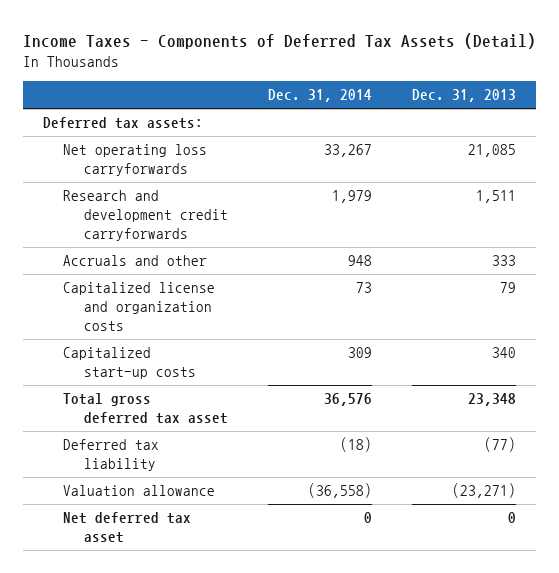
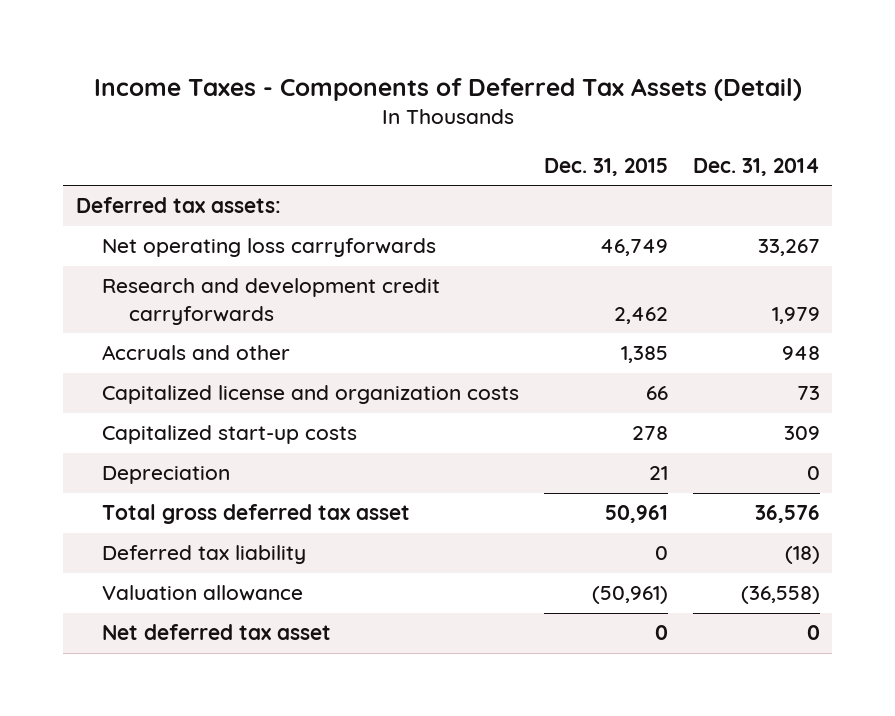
- | Dec. 31, 2014 | Dec. 31, 2013
+ | Dec. 31, 2015 | Dec. 31, 2014
+ Depreciation | 21 | 0

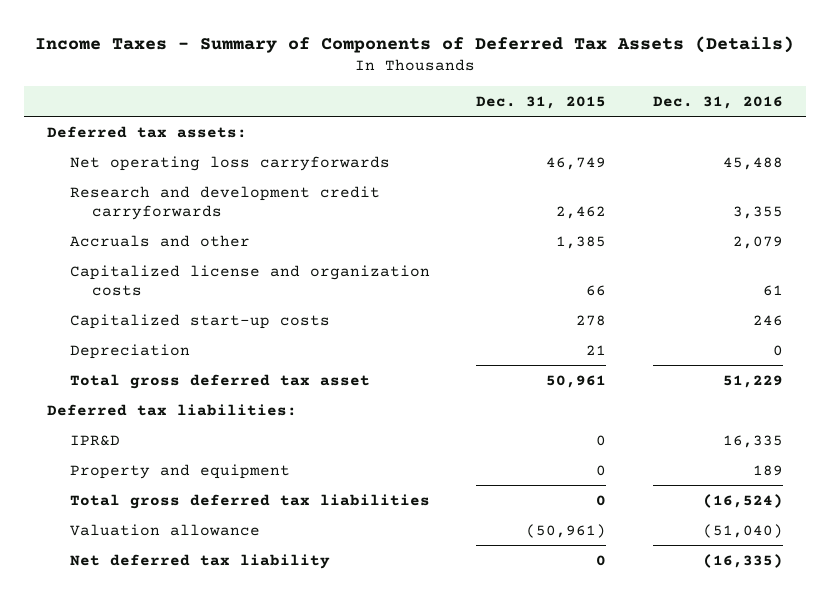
- Income Taxes - Components of Deferred Tax Assets (Detail)
+ Income Taxes - Summary of Components of Deferred Tax Assets (Details)
- | Dec. 31, 2015 | Dec. 31, 2014
+ | Dec. 31, 2015 | Dec. 31, 2016
- Deferred tax liability | 0 | (18)
+ Deferred tax liabilities:
+ IPR&D | 0 | 16,335
+ Property and equipment | 0 | 189
+ Total gross deferred tax liabilities | 0 | (16,524)
- Net deferred tax asset | 0 | 0
+ Net deferred tax liability | 0 | (16,335)

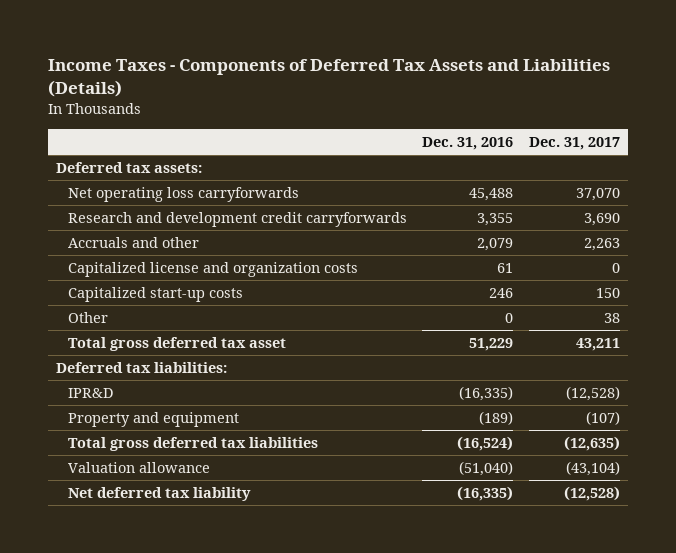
- Income Taxes - Summary of Components of Deferred Tax Assets (Details)
+ Income Taxes - Components of Deferred Tax Assets and Liabilities (Details)
- | Dec. 31, 2015 | Dec. 31, 2016
+ | Dec. 31, 2016 | Dec. 31, 2017
- Depreciation | 21 | 0
+ Other | 0 | 38
- IPR&D | 0 | 16,335
- Property and equipment | 0 | 189
+ IPR&D | (16,335) | (12,528)
+ Property and equipment | (189) | (107)

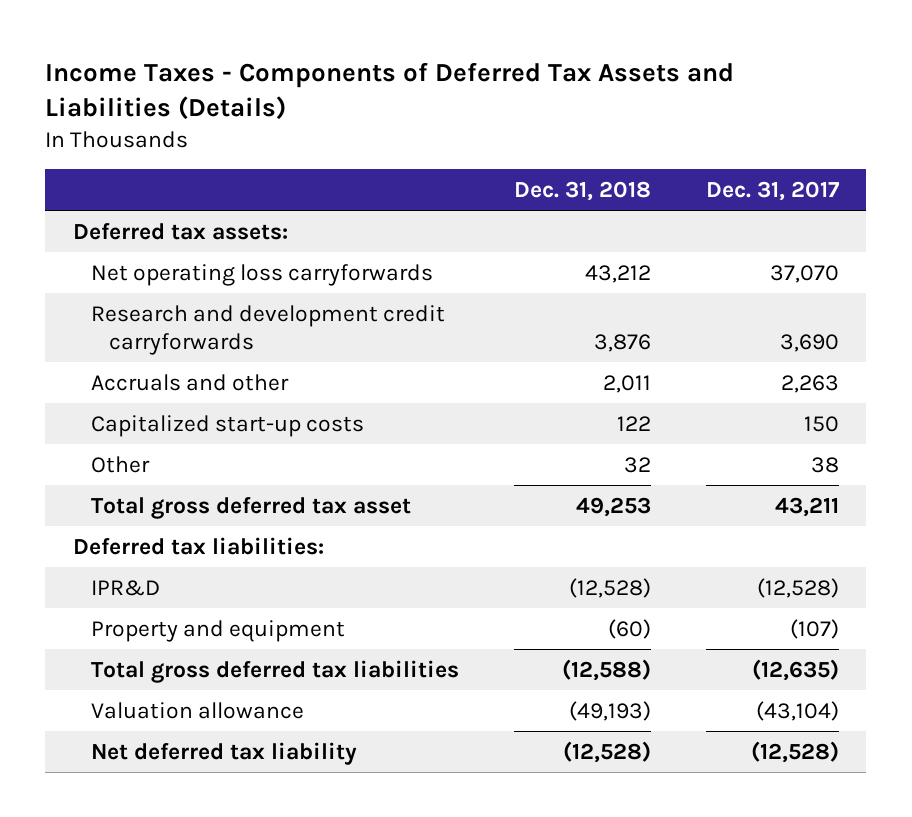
- | Dec. 31, 2016 | Dec. 31, 2017
+ | Dec. 31, 2018 | Dec. 31, 2017
- Capitalized license and organization costs | 61 | 0

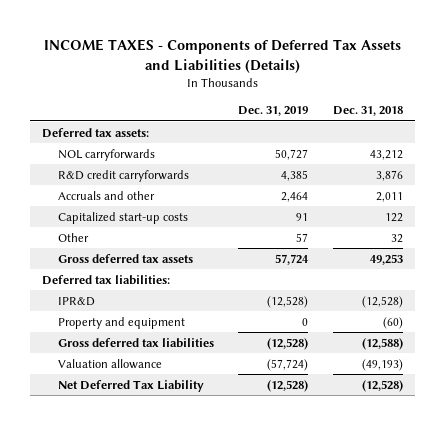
- Income Taxes - Components of Deferred Tax Assets and Liabilities (Details)
+ INCOME TAXES - Components of Deferred Tax Assets and Liabilities (Details)
- | Dec. 31, 2018 | Dec. 31, 2017
+ | Dec. 31, 2019 | Dec. 31, 2018
- Net operating loss carryforwards | 43,212 | 37,070
- Research and development credit carryforwards | 3,876 | 3,690
+ NOL carryforwards | 50,727 | 43,212
+ R&D credit carryforwards | 4,385 | 3,876
- Total gross deferred tax asset | 49,253 | 43,211
+ Gross deferred tax assets | 57,724 | 49,253
- Total gross deferred tax liabilities | (12,588) | (12,635)
+ Gross deferred tax liabilities | (12,528) | (12,588)
- Net deferred tax liability | (12,528) | (12,528)
+ Net Deferred Tax Liability | (12,528) | (12,528)

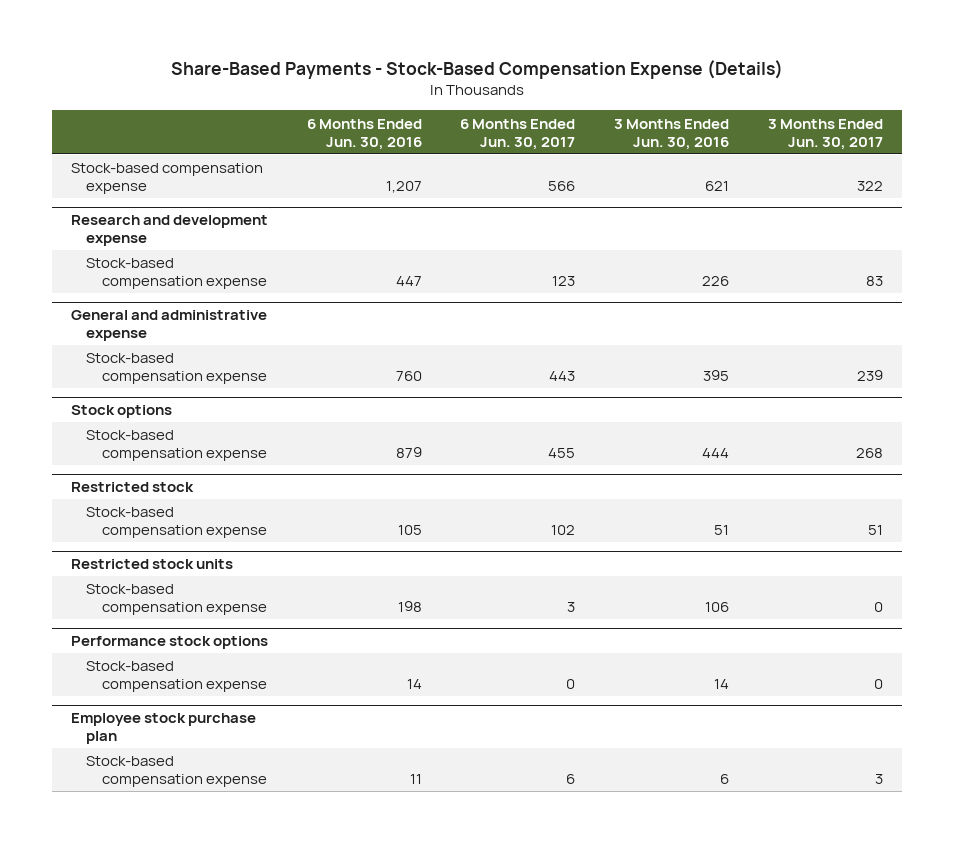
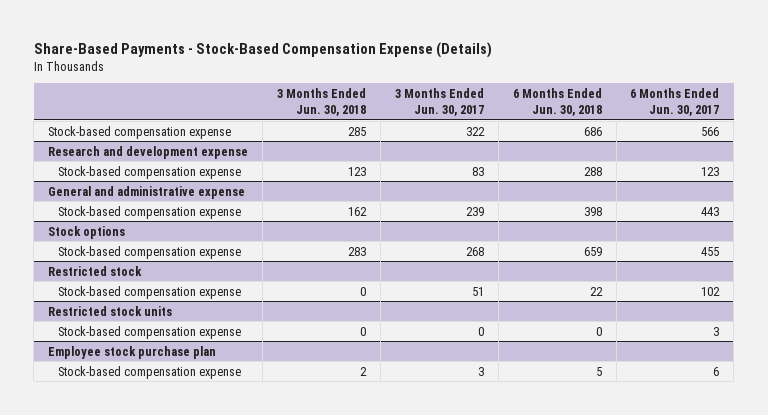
- | 6 Months Ended Jun. 30, 2016 | 6 Months Ended Jun. 30, 2017 | 3 Months Ended Jun. 30, 2016 | 3 Months Ended Jun. 30, 2017
+ | 3 Months Ended Jun. 30, 2018 | 3 Months Ended Jun. 30, 2017 | 6 Months Ended Jun. 30, 2018 | 6 Months Ended Jun. 30, 2017
- Performance stock options
- Stock-based compensation expense | 14 | 0 | 14 | 0

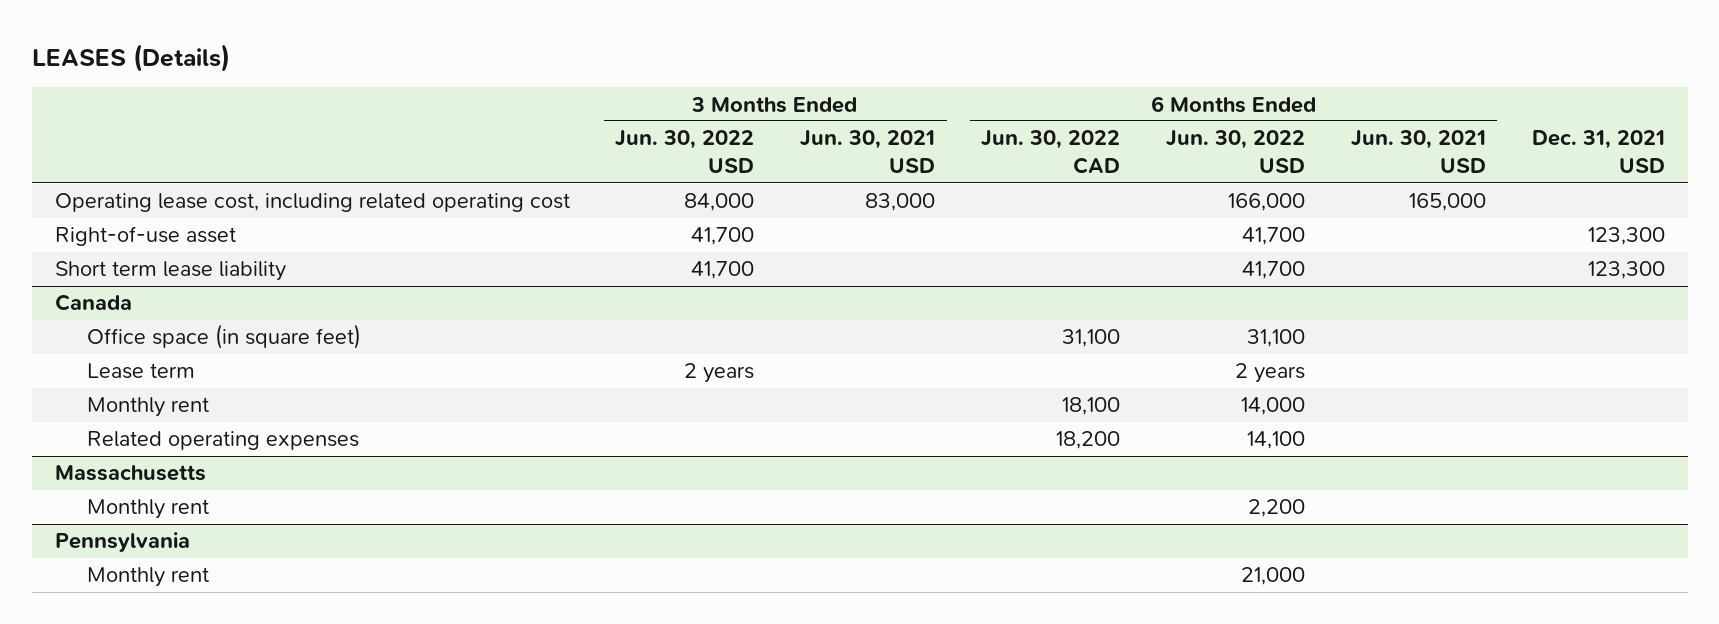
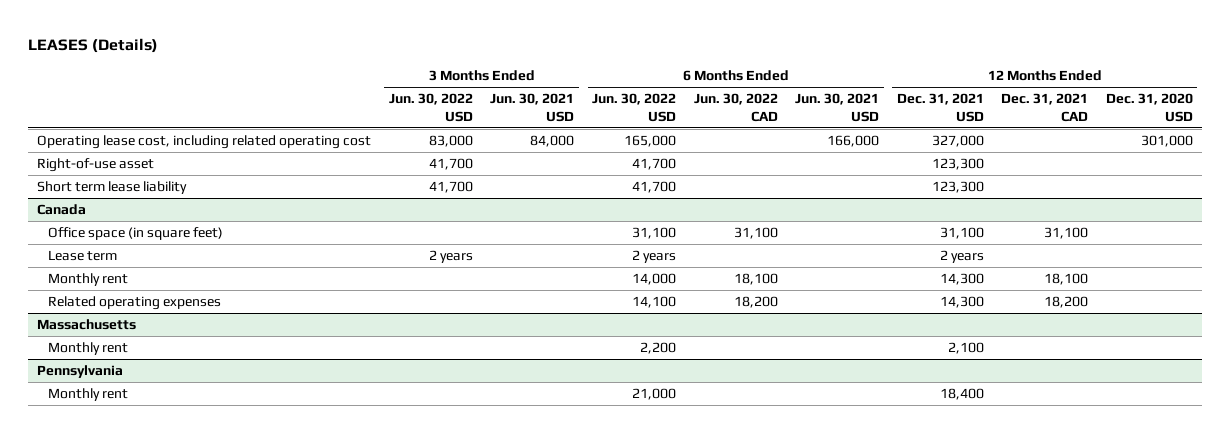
- | 3 Months Ended Jun. 30, 2022 USD | 3 Months Ended Jun. 30, 2021 USD | 6 Months Ended Jun. 30, 2022 CAD | 6 Months Ended Jun. 30, 2022 USD | 6 Months Ended Jun. 30, 2021 USD | Dec. 31, 2021 USD
+ | 3 Months Ended Jun. 30, 2022 USD | 3 Months Ended Jun. 30, 2021 USD | 6 Months Ended Jun. 30, 2022 USD | 6 Months Ended Jun. 30, 2022 CAD | 6 Months Ended Jun. 30, 2021 USD | 12 Months Ended Dec. 31, 2021 USD | 12 Months Ended Dec. 31, 2021 CAD | 12 Months Ended Dec. 31, 2020 USD
- Operating lease cost, including related operating cost | 84,000 | 83,000 | | 166,000 | 165,000 |
+ Operating lease cost, including related operating cost | 83,000 | 84,000 | 165,000 | | 166,000 | 327,000 | | 301,000

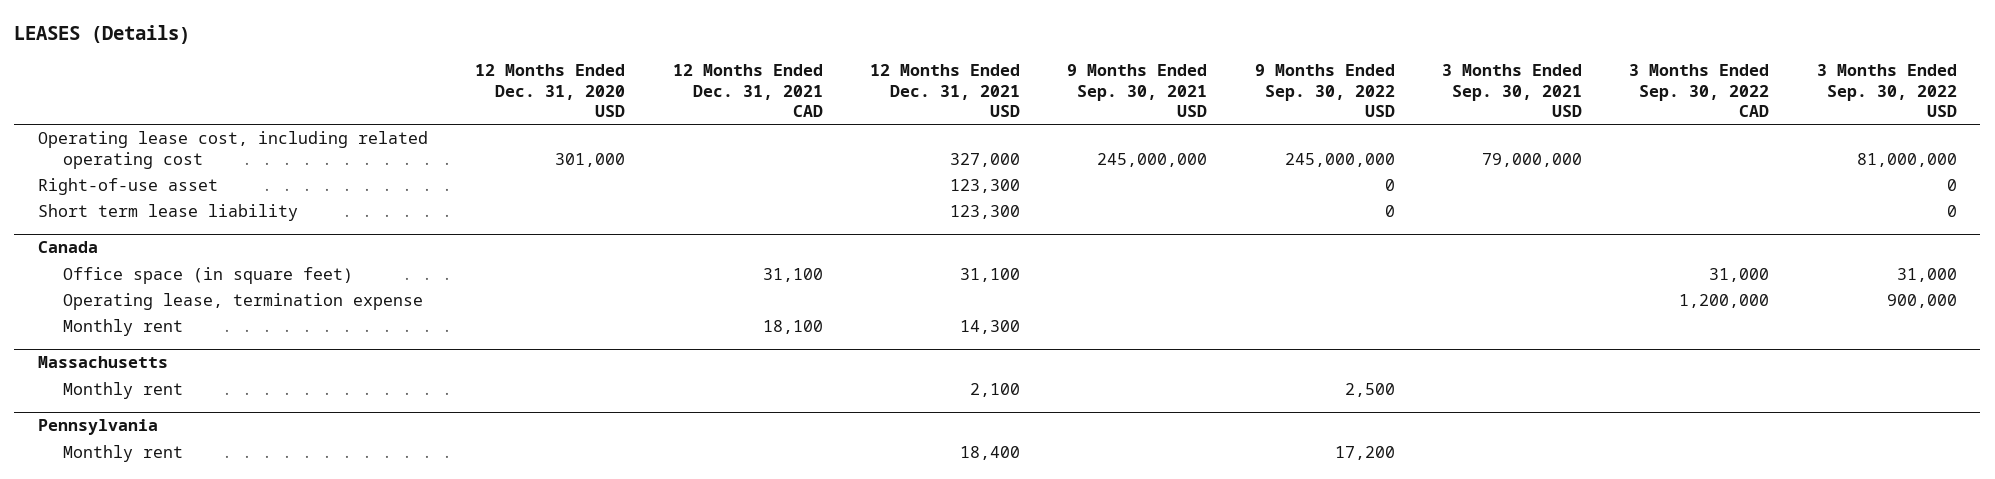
- | 3 Months Ended Jun. 30, 2022 USD | 3 Months Ended Jun. 30, 2021 USD | 6 Months Ended Jun. 30, 2022 USD | 6 Months Ended Jun. 30, 2022 CAD | 6 Months Ended Jun. 30, 2021 USD | 12 Months Ended Dec. 31, 2021 USD | 12 Months Ended Dec. 31, 2021 CAD | 12 Months Ended Dec. 31, 2020 USD
+ | 12 Months Ended Dec. 31, 2020 USD | 12 Months Ended Dec. 31, 2021 CAD | 12 Months Ended Dec. 31, 2021 USD | 9 Months Ended Sep. 30, 2021 USD | 9 Months Ended Sep. 30, 2022 USD | 3 Months Ended Sep. 30, 2021 USD | 3 Months Ended Sep. 30, 2022 CAD | 3 Months Ended Sep. 30, 2022 USD
@ Canada
- Lease term | 2 years | | 2 years | | | 2 years | |
+ Operating lease, termination expense | | | | | | | 1,200,000 | 900,000
- Related operating expenses | | | 14,100 | 18,200 | | 14,300 | 18,200 |

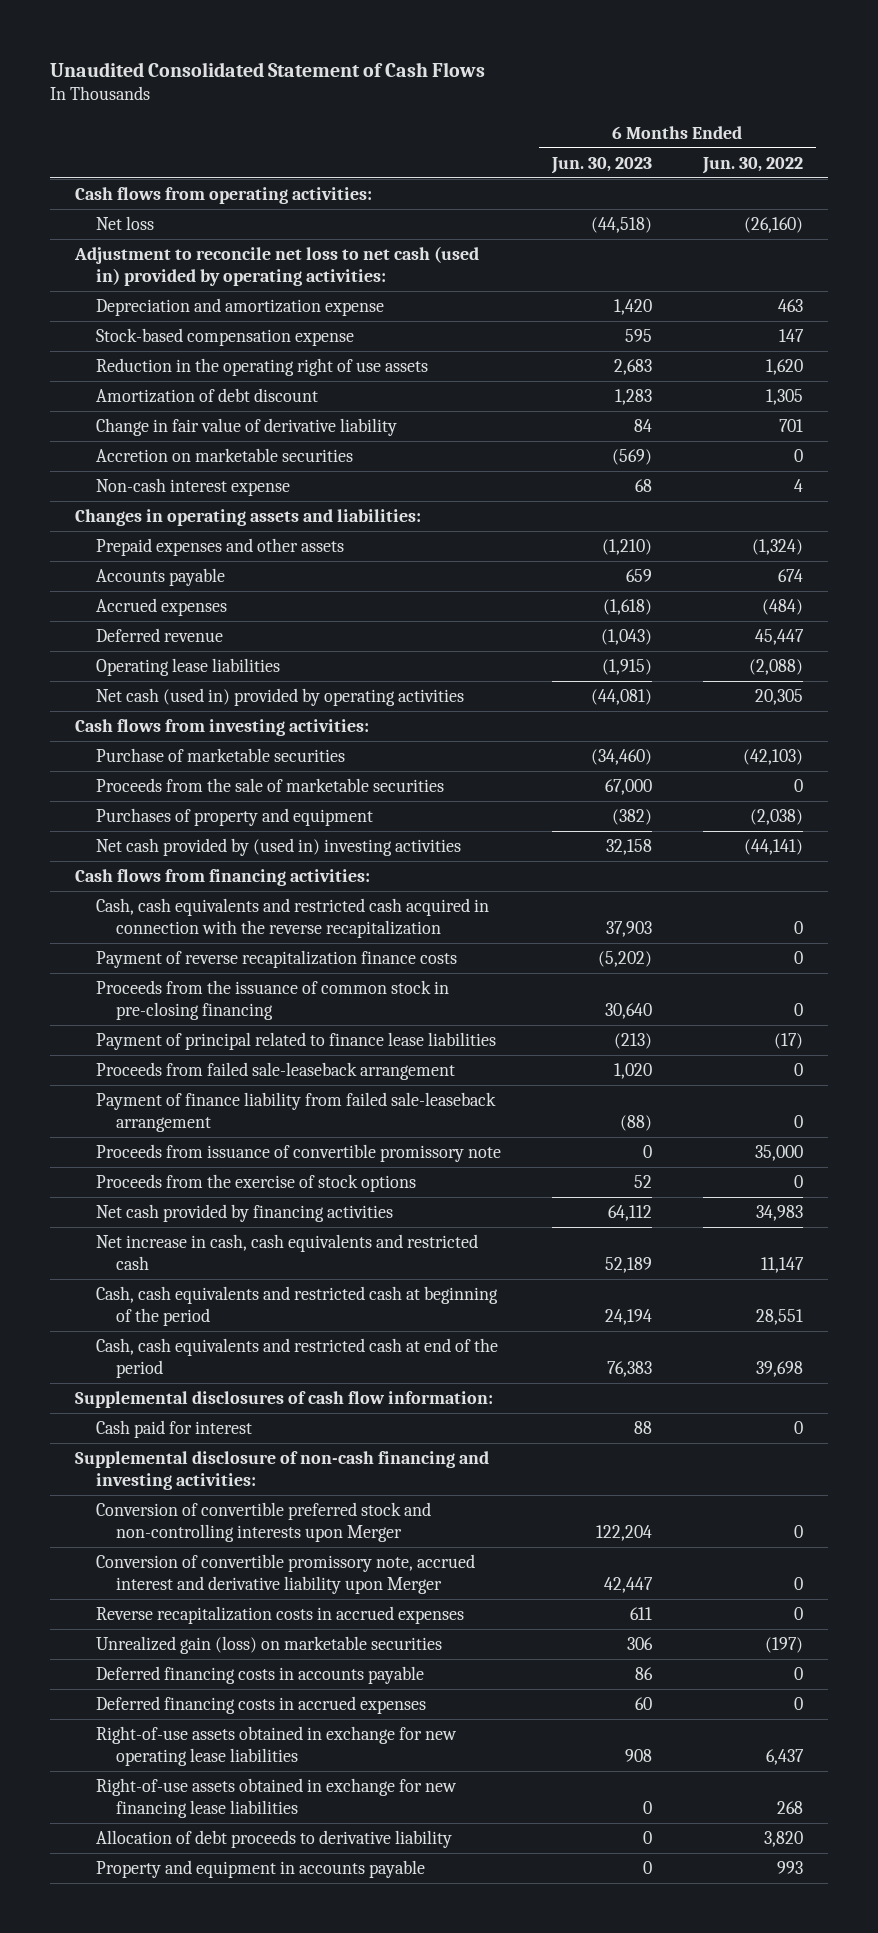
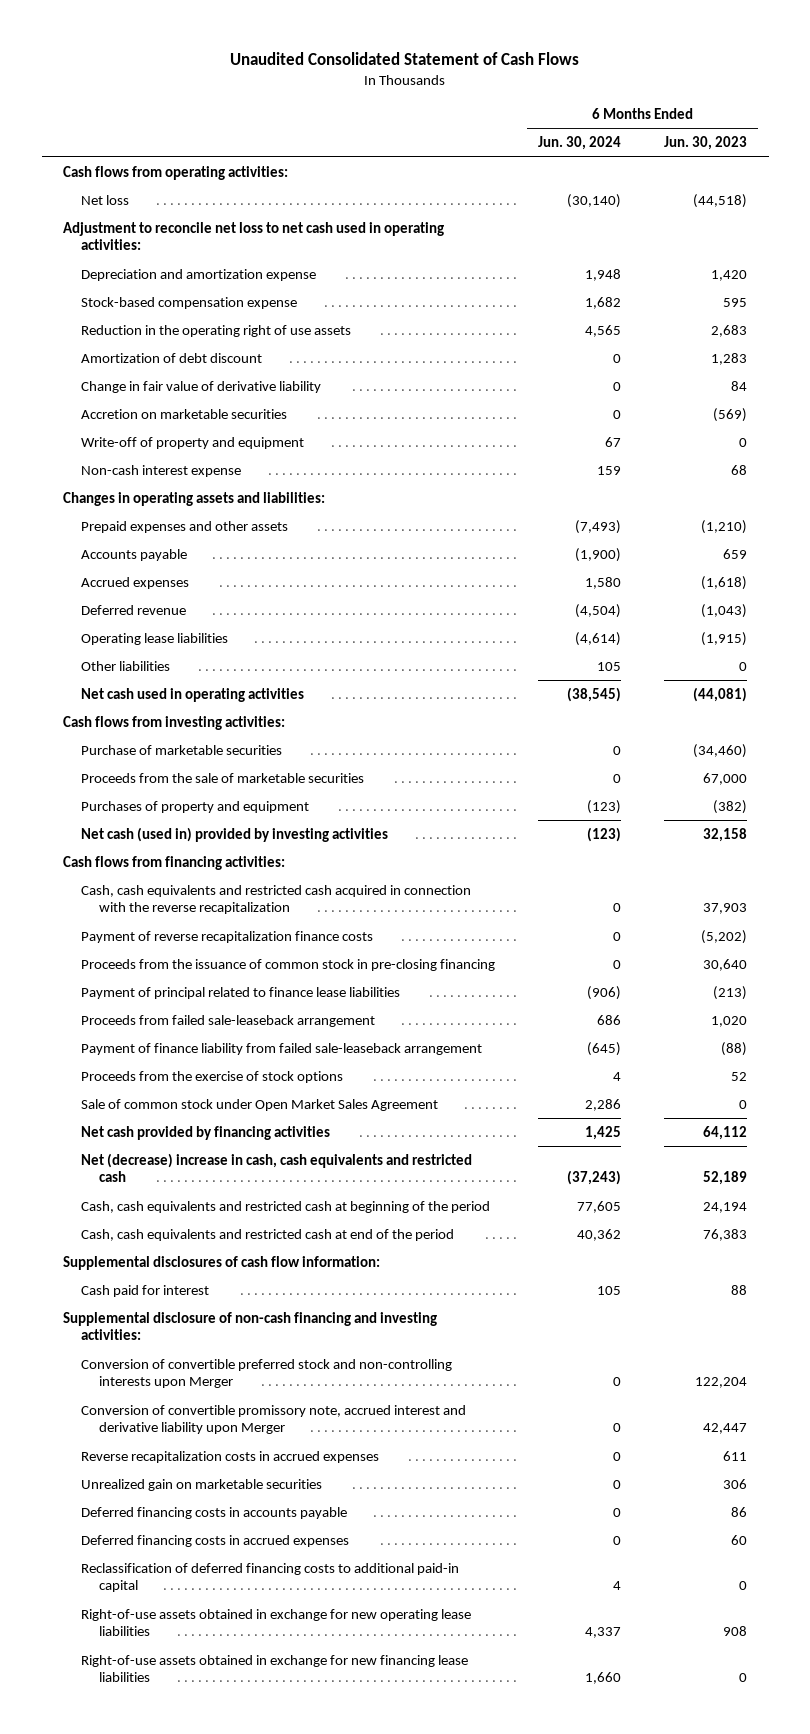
- | 6 Months Ended Jun. 30, 2023 | 6 Months Ended Jun. 30, 2022
+ | 6 Months Ended Jun. 30, 2024 | 6 Months Ended Jun. 30, 2023
- Adjustment to reconcile net loss to net cash (used in) provided by operating activities:
+ Adjustment to reconcile net loss to net cash used in operating activities:
+ Write-off of property and equipment | 67 | 0
- Net cash (used in) provided by operating activities | (44,081) | 20,305
+ Other liabilities | 105 | 0
+ Net cash used in operating activities | (38,545) | (44,081)
- Net cash provided by (used in) investing activities | 32,158 | (44,141)
+ Net cash (used in) provided by investing activities | (123) | 32,158
- Proceeds from issuance of convertible promissory note | 0 | 35,000
+ Sale of common stock under Open Market Sales Agreement | 2,286 | 0
- Net increase in cash, cash equivalents and restricted cash | 52,189 | 11,147
+ Net (decrease) increase in cash, cash equivalents and restricted cash | (37,243) | 52,189
- Unrealized gain (loss) on marketable securities | 306 | (197)
+ Unrealized gain on marketable securities | 0 | 306
+ Reclassification of deferred financing costs to additional paid-in capital | 4 | 0
- Allocation of debt proceeds to derivative liability | 0 | 3,820
- Property and equipment in accounts payable | 0 | 993

